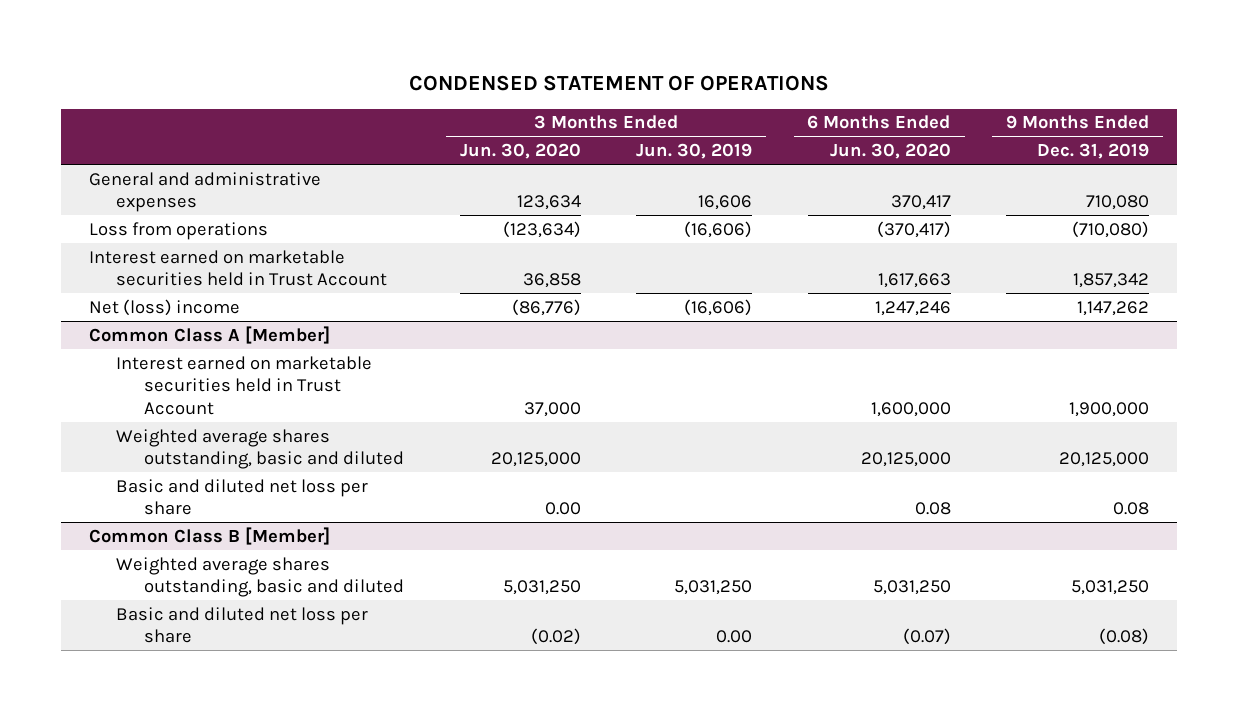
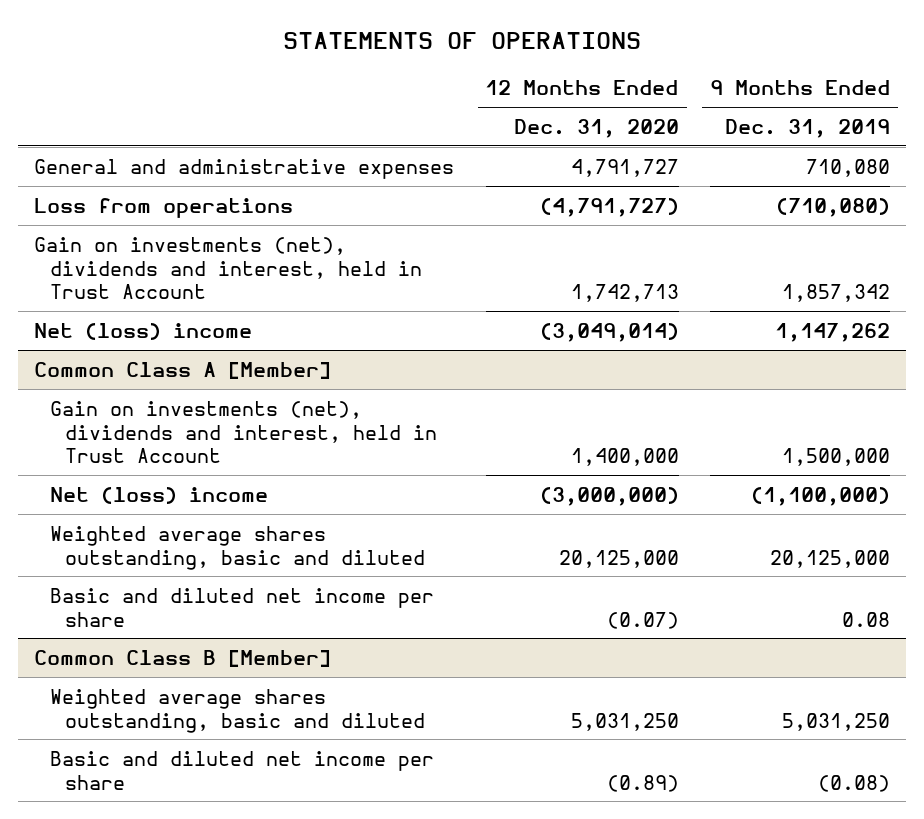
- CONDENSED STATEMENT OF OPERATIONS
+ STATEMENTS OF OPERATIONS
- | 3 Months Ended Jun. 30, 2020 | 3 Months Ended Jun. 30, 2019 | 6 Months Ended Jun. 30, 2020 | 9 Months Ended Dec. 31, 2019
+ | 12 Months Ended Dec. 31, 2020 | 9 Months Ended Dec. 31, 2019
- Interest earned on marketable securities held in Trust Account | 36,858 | | 1,617,663 | 1,857,342
+ Gain on investments (net), dividends and interest, held in Trust Account | 1,742,713 | 1,857,342
@ Common Class A [Member]
- Interest earned on marketable securities held in Trust Account | 37,000 | | 1,600,000 | 1,900,000
+ Gain on investments (net), dividends and interest, held in Trust Account | 1,400,000 | 1,500,000
+ Net (loss) income | (3,000,000) | (1,100,000)
- Basic and diluted net loss per share | 0.00 | | 0.08 | 0.08
+ Basic and diluted net income per share | (0.07) | 0.08
@ Common Class B [Member]
- Basic and diluted net loss per share | (0.02) | 0.00 | (0.07) | (0.08)
+ Basic and diluted net income per share | (0.89) | (0.08)

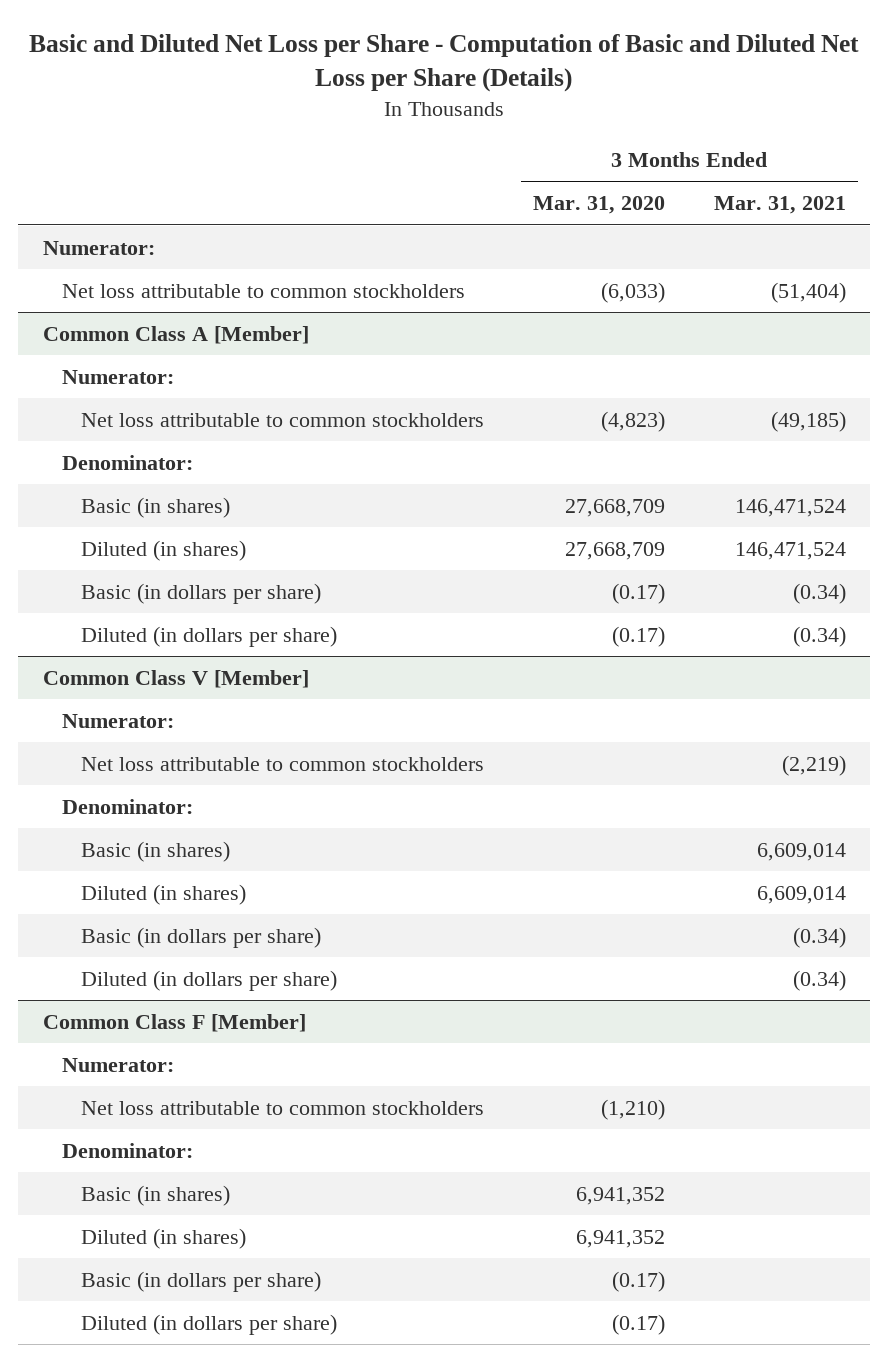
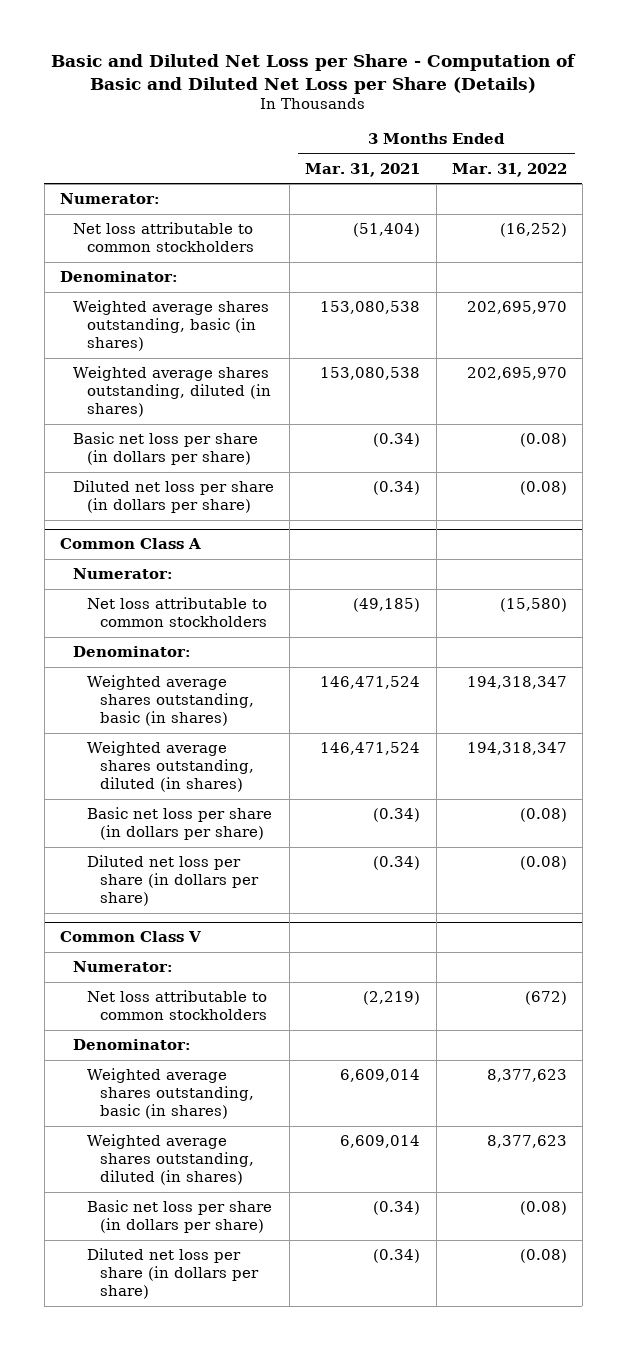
- | 3 Months Ended Mar. 31, 2020 | 3 Months Ended Mar. 31, 2021
+ | 3 Months Ended Mar. 31, 2021 | 3 Months Ended Mar. 31, 2022
- Common Class A [Member]
+ Denominator:
+ Weighted average shares outstanding, basic (in shares) | 153,080,538 | 202,695,970
+ Weighted average shares outstanding, diluted (in shares) | 153,080,538 | 202,695,970
+ Basic net loss per share (in dollars per share) | (0.34) | (0.08)
+ Diluted net loss per share (in dollars per share) | (0.34) | (0.08)
+ Common Class A
- Basic (in shares) | 27,668,709 | 146,471,524
- Diluted (in shares) | 27,668,709 | 146,471,524
- Basic (in dollars per share) | (0.17) | (0.34)
- Diluted (in dollars per share) | (0.17) | (0.34)
- Common Class V [Member]
+ Weighted average shares outstanding, basic (in shares) | 146,471,524 | 194,318,347
+ Weighted average shares outstanding, diluted (in shares) | 146,471,524 | 194,318,347
+ Basic net loss per share (in dollars per share) | (0.34) | (0.08)
+ Diluted net loss per share (in dollars per share) | (0.34) | (0.08)
+ Common Class V
- Basic (in shares) | | 6,609,014
- Diluted (in shares) | | 6,609,014
- Basic (in dollars per share) | | (0.34)
- Diluted (in dollars per share) | | (0.34)
- Common Class F [Member]
- Numerator:
- Net loss attributable to common stockholders | (1,210) |
- Denominator:
- Basic (in shares) | 6,941,352 |
- Diluted (in shares) | 6,941,352 |
- Basic (in dollars per share) | (0.17) |
- Diluted (in dollars per share) | (0.17) |
+ Weighted average shares outstanding, basic (in shares) | 6,609,014 | 8,377,623
+ Weighted average shares outstanding, diluted (in shares) | 6,609,014 | 8,377,623
+ Basic net loss per share (in dollars per share) | (0.34) | (0.08)
+ Diluted net loss per share (in dollars per share) | (0.34) | (0.08)

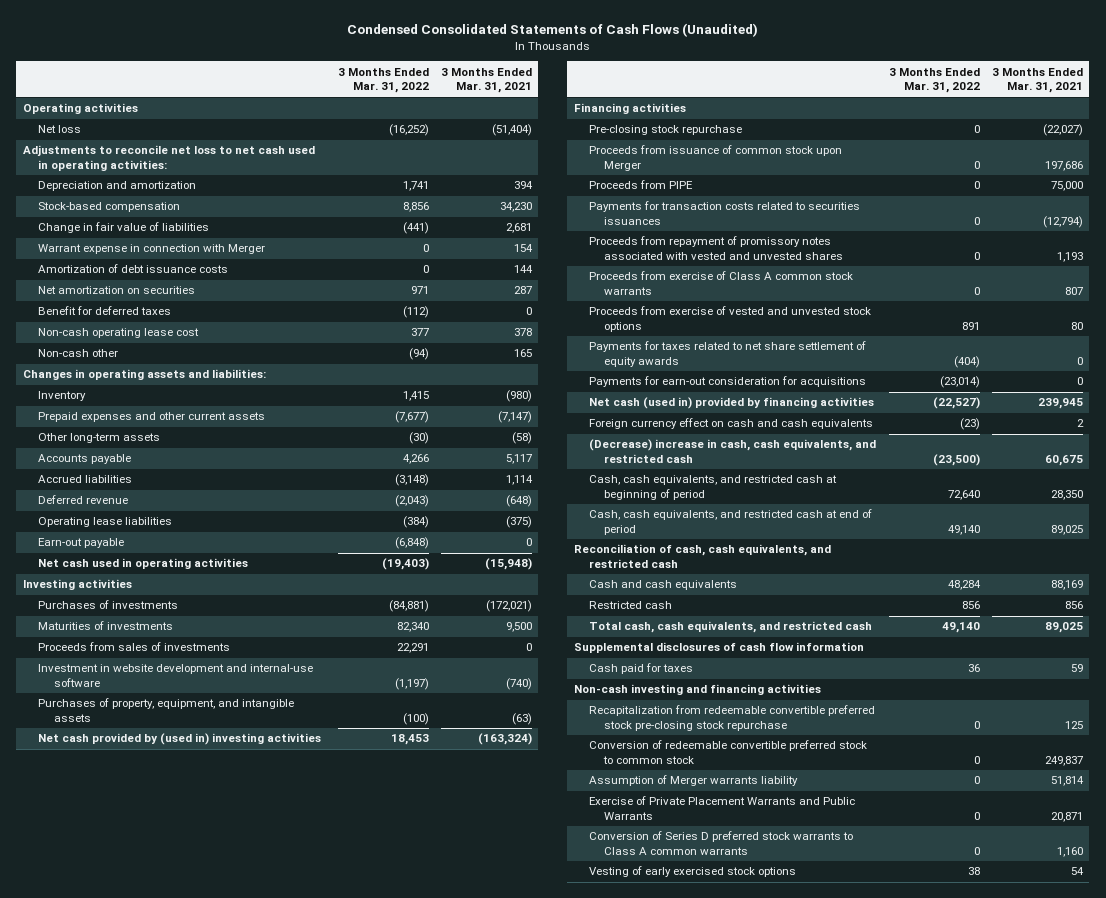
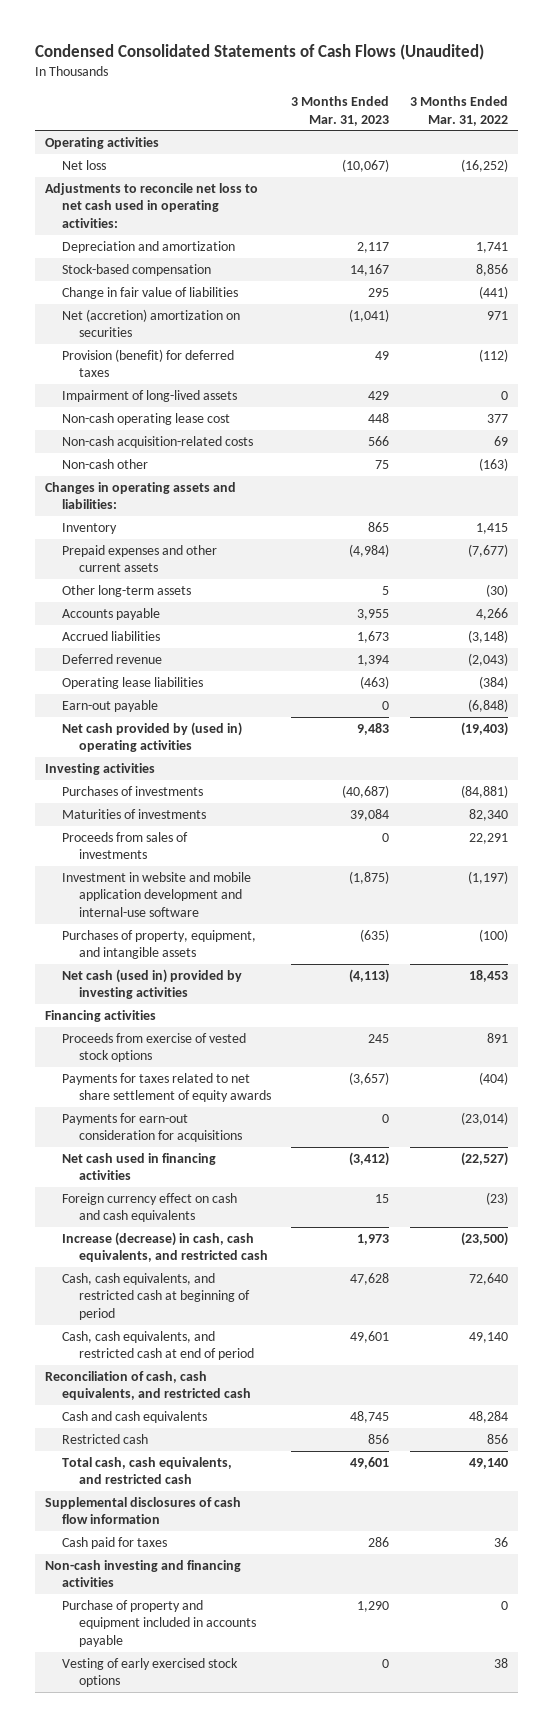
- | 3 Months Ended Mar. 31, 2022 | 3 Months Ended Mar. 31, 2021
+ | 3 Months Ended Mar. 31, 2023 | 3 Months Ended Mar. 31, 2022
- Warrant expense in connection with Merger | 0 | 154
- Amortization of debt issuance costs | 0 | 144
- Net amortization on securities | 971 | 287
- Benefit for deferred taxes | (112) | 0
+ Net (accretion) amortization on securities | (1,041) | 971
+ Provision (benefit) for deferred taxes | 49 | (112)
+ Impairment of long-lived assets | 429 | 0
- Non-cash other | (94) | 165
+ Non-cash acquisition-related costs | 566 | 69
+ Non-cash other | 75 | (163)
- Net cash used in operating activities | (19,403) | (15,948)
+ Net cash provided by (used in) operating activities | 9,483 | (19,403)
- Investment in website development and internal-use software | (1,197) | (740)
+ Investment in website and mobile application development and internal-use software | (1,875) | (1,197)
- Net cash provided by (used in) investing activities | 18,453 | (163,324)
+ Net cash (used in) provided by investing activities | (4,113) | 18,453
- Pre-closing stock repurchase | 0 | (22,027)
- Proceeds from issuance of common stock upon Merger | 0 | 197,686
- Proceeds from PIPE | 0 | 75,000
- Payments for transaction costs related to securities issuances | 0 | (12,794)
- Proceeds from repayment of promissory notes associated with vested and unvested shares | 0 | 1,193
- Proceeds from exercise of Class A common stock warrants | 0 | 807
- Proceeds from exercise of vested and unvested stock options | 891 | 80
+ Proceeds from exercise of vested stock options | 245 | 891
- Net cash (used in) provided by financing activities | (22,527) | 239,945
+ Net cash used in financing activities | (3,412) | (22,527)
- (Decrease) increase in cash, cash equivalents, and restricted cash | (23,500) | 60,675
+ Increase (decrease) in cash, cash equivalents, and restricted cash | 1,973 | (23,500)
- Recapitalization from redeemable convertible preferred stock pre-closing stock repurchase | 0 | 125
- Conversion of redeemable convertible preferred stock to common stock | 0 | 249,837
- Assumption of Merger warrants liability | 0 | 51,814
- Exercise of Private Placement Warrants and Public Warrants | 0 | 20,871
- Conversion of Series D preferred stock warrants to Class A common warrants | 0 | 1,160
+ Purchase of property and equipment included in accounts payable | 1,290 | 0

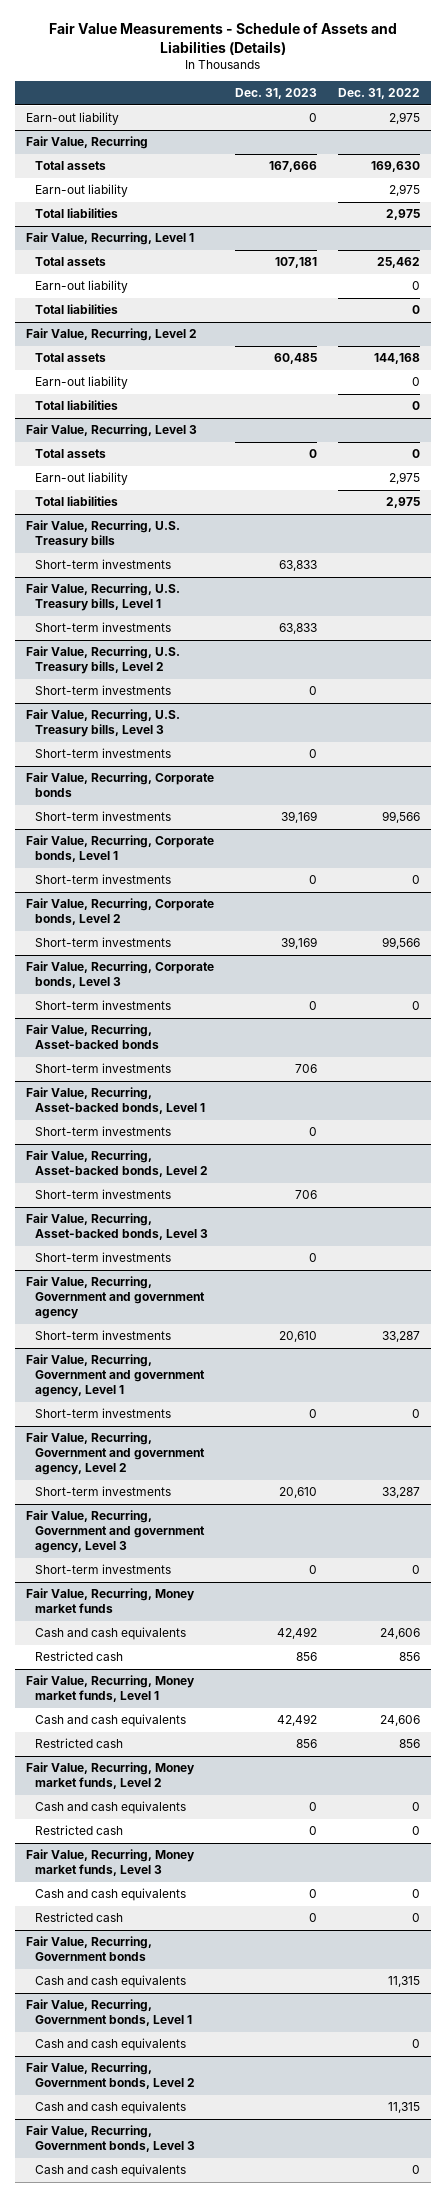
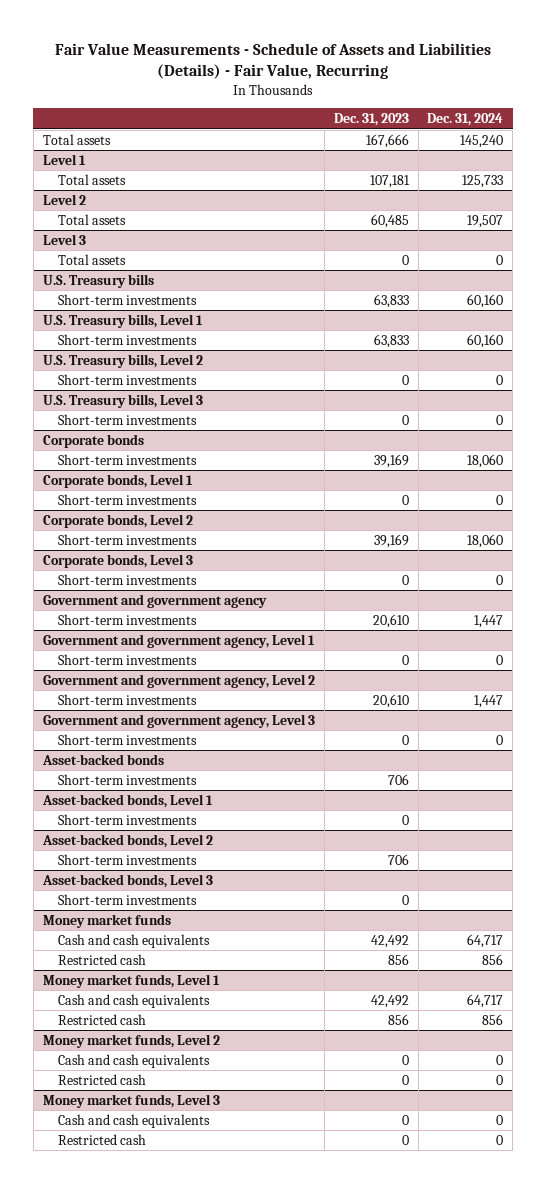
- Fair Value Measurements - Schedule of Assets and Liabilities (Details)
+ Fair Value Measurements - Schedule of Assets and Liabilities (Details) - Fair Value, Recurring
- | Dec. 31, 2023 | Dec. 31, 2022
+ | Dec. 31, 2023 | Dec. 31, 2024
- Earn-out liability | 0 | 2,975
- Fair Value, Recurring
- Earn-out liability | | 2,975
- Total liabilities | | 2,975
- Fair Value, Recurring, Level 1
+ Level 1
- Earn-out liability | | 0
- Total liabilities | | 0
- Fair Value, Recurring, Level 2
+ Level 2
- Earn-out liability | | 0
- Total liabilities | | 0
- Fair Value, Recurring, Level 3
+ Level 3
- Earn-out liability | | 2,975
- Total liabilities | | 2,975
- Fair Value, Recurring, U.S. Treasury bills
+ U.S. Treasury bills
- Fair Value, Recurring, U.S. Treasury bills, Level 1
+ U.S. Treasury bills, Level 1
- Fair Value, Recurring, U.S. Treasury bills, Level 2
+ U.S. Treasury bills, Level 2
- Fair Value, Recurring, U.S. Treasury bills, Level 3
+ U.S. Treasury bills, Level 3
- Fair Value, Recurring, Corporate bonds
+ Corporate bonds
- Fair Value, Recurring, Corporate bonds, Level 1
+ Corporate bonds, Level 1
- Fair Value, Recurring, Corporate bonds, Level 2
+ Corporate bonds, Level 2
- Fair Value, Recurring, Corporate bonds, Level 3
- Short-term investments | 0 | 0
- Fair Value, Recurring, Asset-backed bonds
- Short-term investments | 706 |
- Fair Value, Recurring, Asset-backed bonds, Level 1
- Short-term investments | 0 |
- Fair Value, Recurring, Asset-backed bonds, Level 2
- Short-term investments | 706 |
- Fair Value, Recurring, Asset-backed bonds, Level 3
+ Corporate bonds, Level 3
- Fair Value, Recurring, Government and government agency
+ Government and government agency
- Fair Value, Recurring, Government and government agency, Level 1
+ Government and government agency, Level 1
- Fair Value, Recurring, Government and government agency, Level 2
+ Government and government agency, Level 2
- Fair Value, Recurring, Government and government agency, Level 3
+ Government and government agency, Level 3
- Fair Value, Recurring, Money market funds
+ Asset-backed bonds
+ Short-term investments | 706 |
+ Asset-backed bonds, Level 1
+ Short-term investments | 0 |
+ Asset-backed bonds, Level 2
+ Short-term investments | 706 |
+ Asset-backed bonds, Level 3
+ Short-term investments | 0 |
+ Money market funds
- Fair Value, Recurring, Money market funds, Level 1
+ Money market funds, Level 1
- Fair Value, Recurring, Money market funds, Level 2
+ Money market funds, Level 2
- Fair Value, Recurring, Money market funds, Level 3
+ Money market funds, Level 3
- Fair Value, Recurring, Government bonds
- Cash and cash equivalents | | 11,315
- Fair Value, Recurring, Government bonds, Level 1
- Cash and cash equivalents | | 0
- Fair Value, Recurring, Government bonds, Level 2
- Cash and cash equivalents | | 11,315
- Fair Value, Recurring, Government bonds, Level 3
- Cash and cash equivalents | | 0

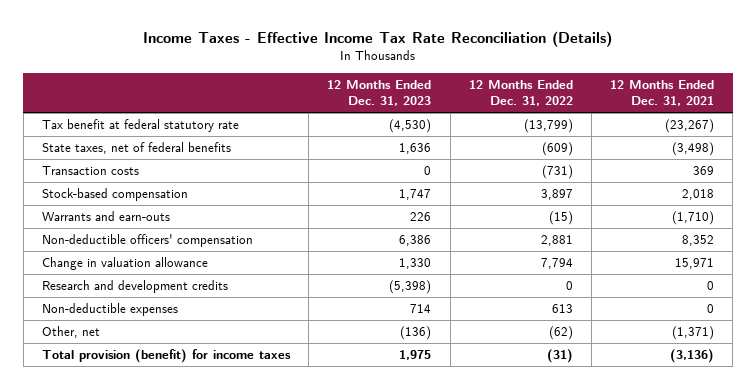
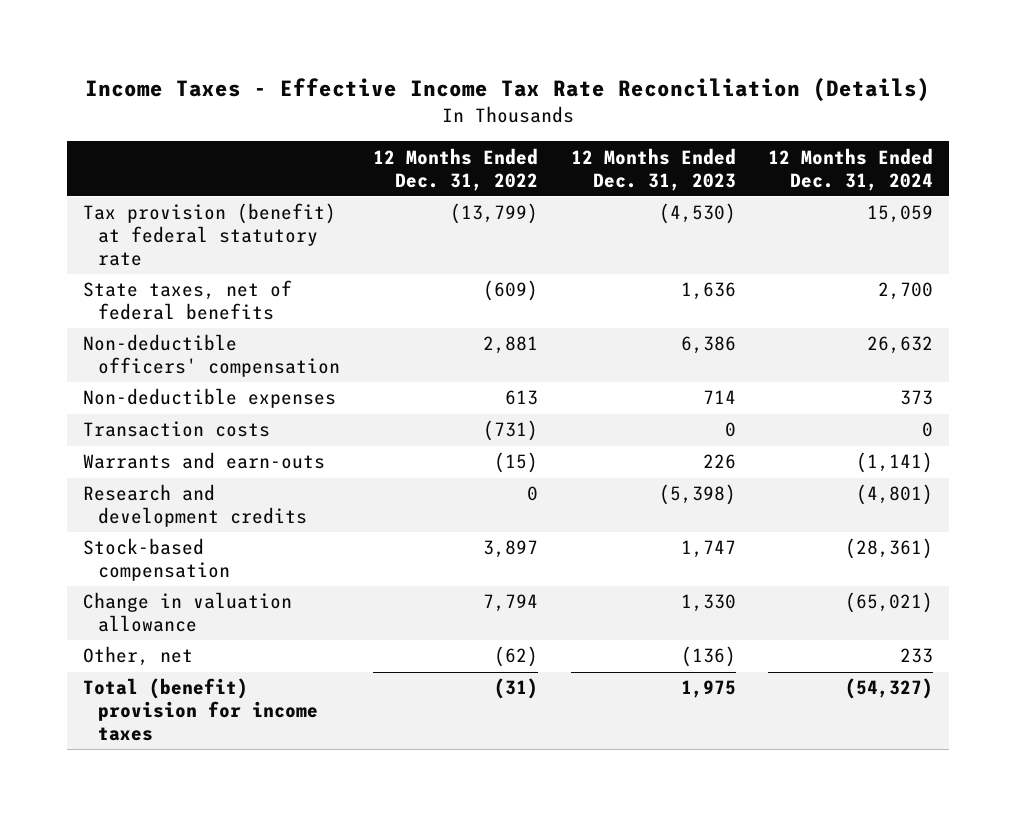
- | 12 Months Ended Dec. 31, 2023 | 12 Months Ended Dec. 31, 2022 | 12 Months Ended Dec. 31, 2021
+ | 12 Months Ended Dec. 31, 2022 | 12 Months Ended Dec. 31, 2023 | 12 Months Ended Dec. 31, 2024
- Tax benefit at federal statutory rate | (4,530) | (13,799) | (23,267)
+ Tax provision (benefit) at federal statutory rate | (13,799) | (4,530) | 15,059
moved up: Non-deductible officers' compensation | 2,881 | 6,386 | 26,632
moved up: Non-deductible expenses | 613 | 714 | 373
moved down: Stock-based compensation | 3,897 | 1,747 | (28,361)
moved down: Change in valuation allowance | 7,794 | 1,330 | (65,021)
- Total provision (benefit) for income taxes | 1,975 | (31) | (3,136)
+ Total (benefit) provision for income taxes | (31) | 1,975 | (54,327)

